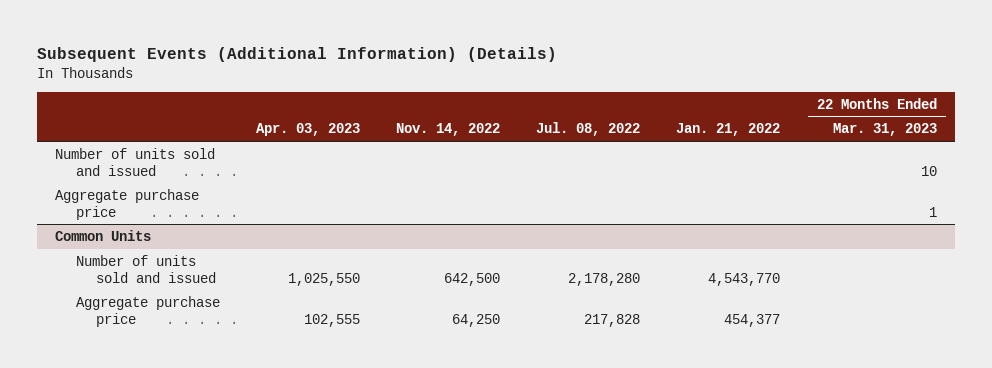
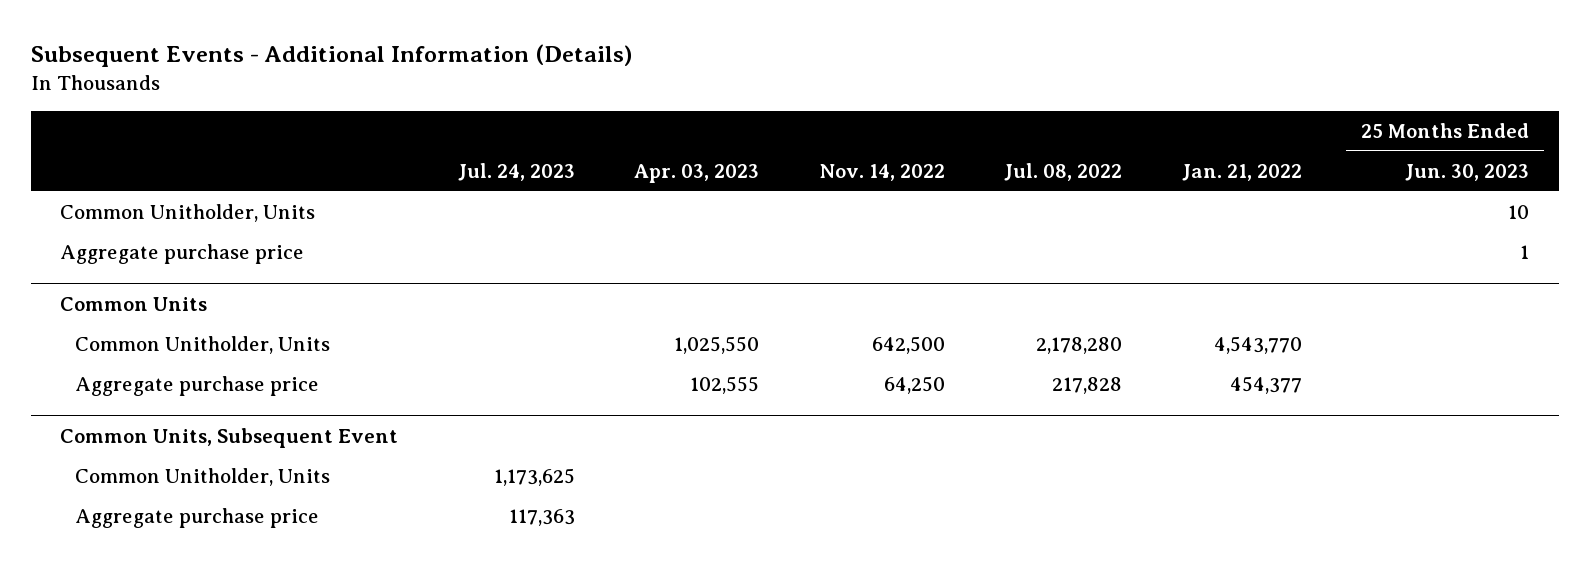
- Subsequent Events (Additional Information) (Details)
+ Subsequent Events - Additional Information (Details)
- | Apr. 03, 2023 | Nov. 14, 2022 | Jul. 08, 2022 | Jan. 21, 2022 | 22 Months Ended Mar. 31, 2023
+ | Jul. 24, 2023 | Apr. 03, 2023 | Nov. 14, 2022 | Jul. 08, 2022 | Jan. 21, 2022 | 25 Months Ended Jun. 30, 2023
- Number of units sold and issued | | | | | 10
+ Common Unitholder, Units | | | | | | 10
@ Common Units
- Number of units sold and issued | 1,025,550 | 642,500 | 2,178,280 | 4,543,770 |
+ Common Unitholder, Units | | 1,025,550 | 642,500 | 2,178,280 | 4,543,770 |
+ Common Units, Subsequent Event
+ Common Unitholder, Units | 1,173,625 | | | | |
+ Aggregate purchase price | 117,363 | | | | |

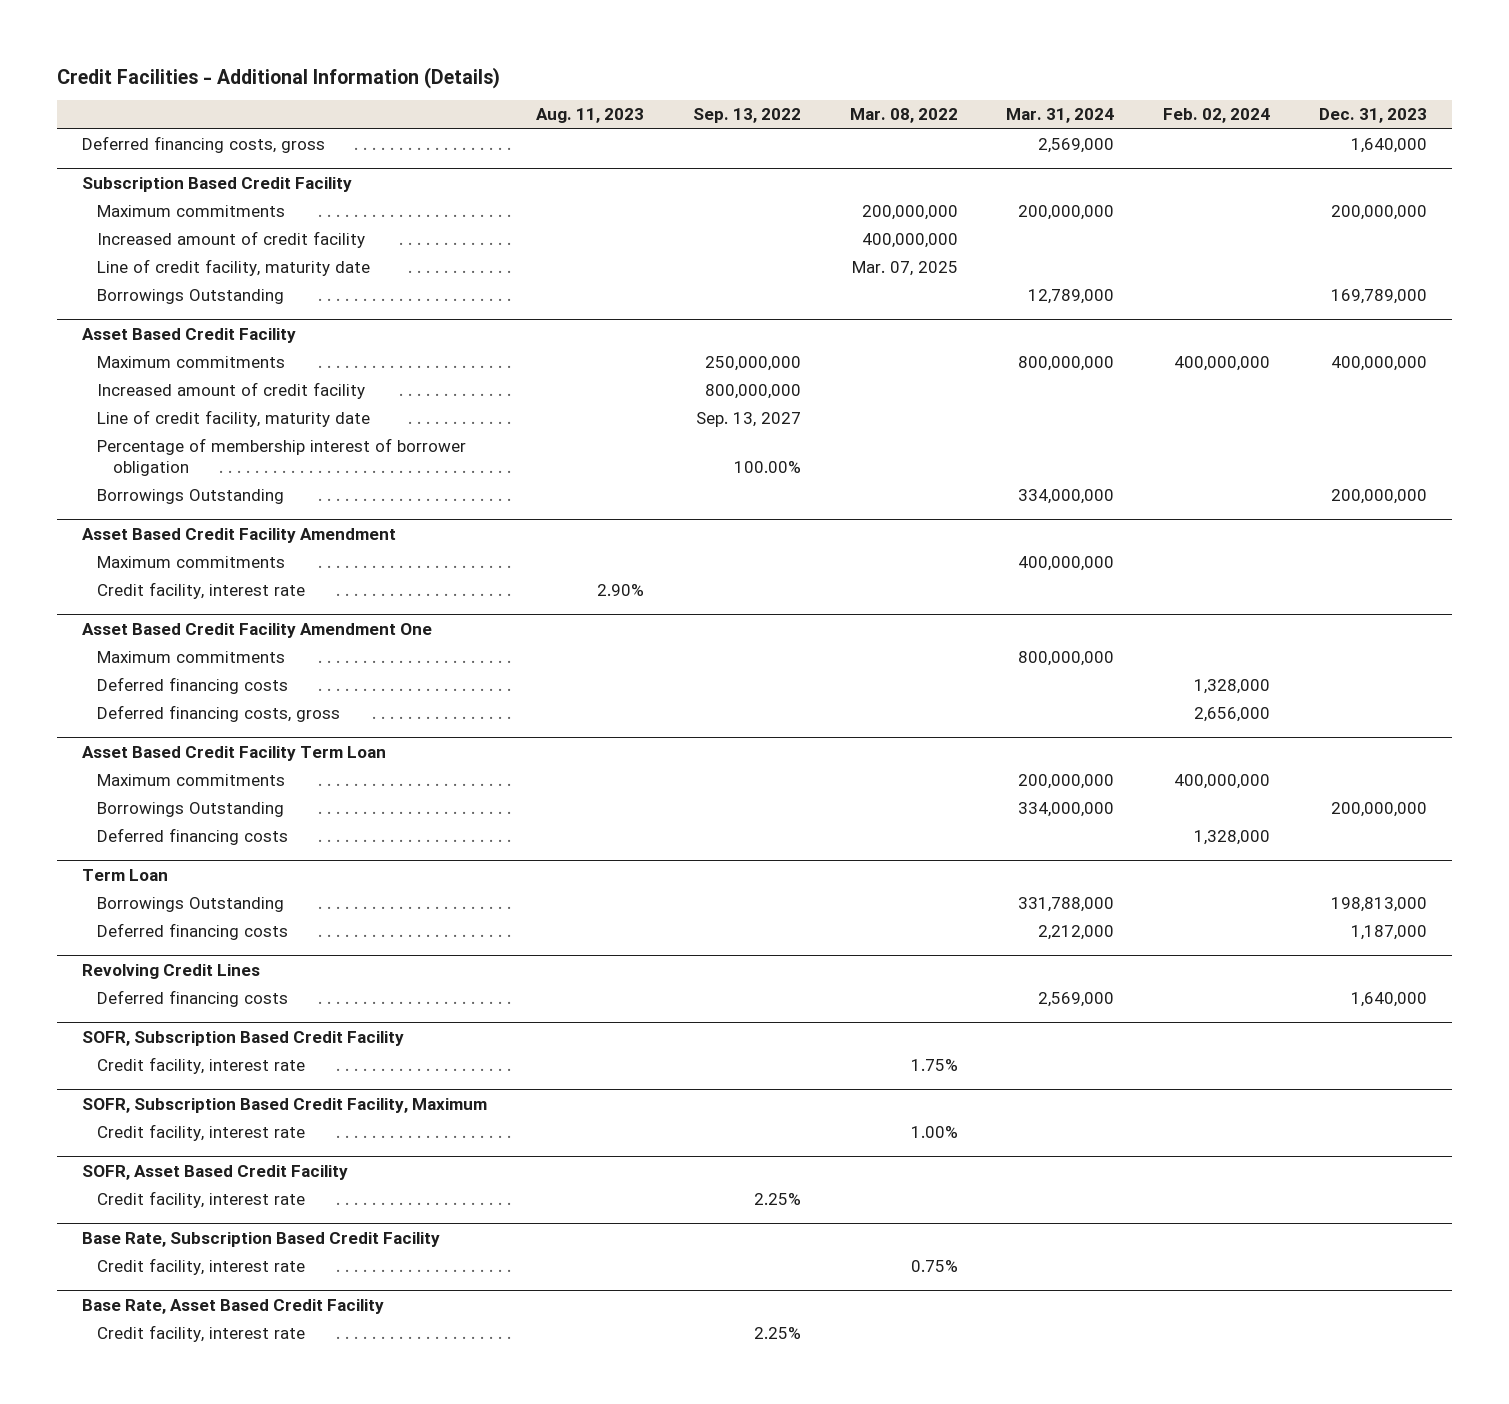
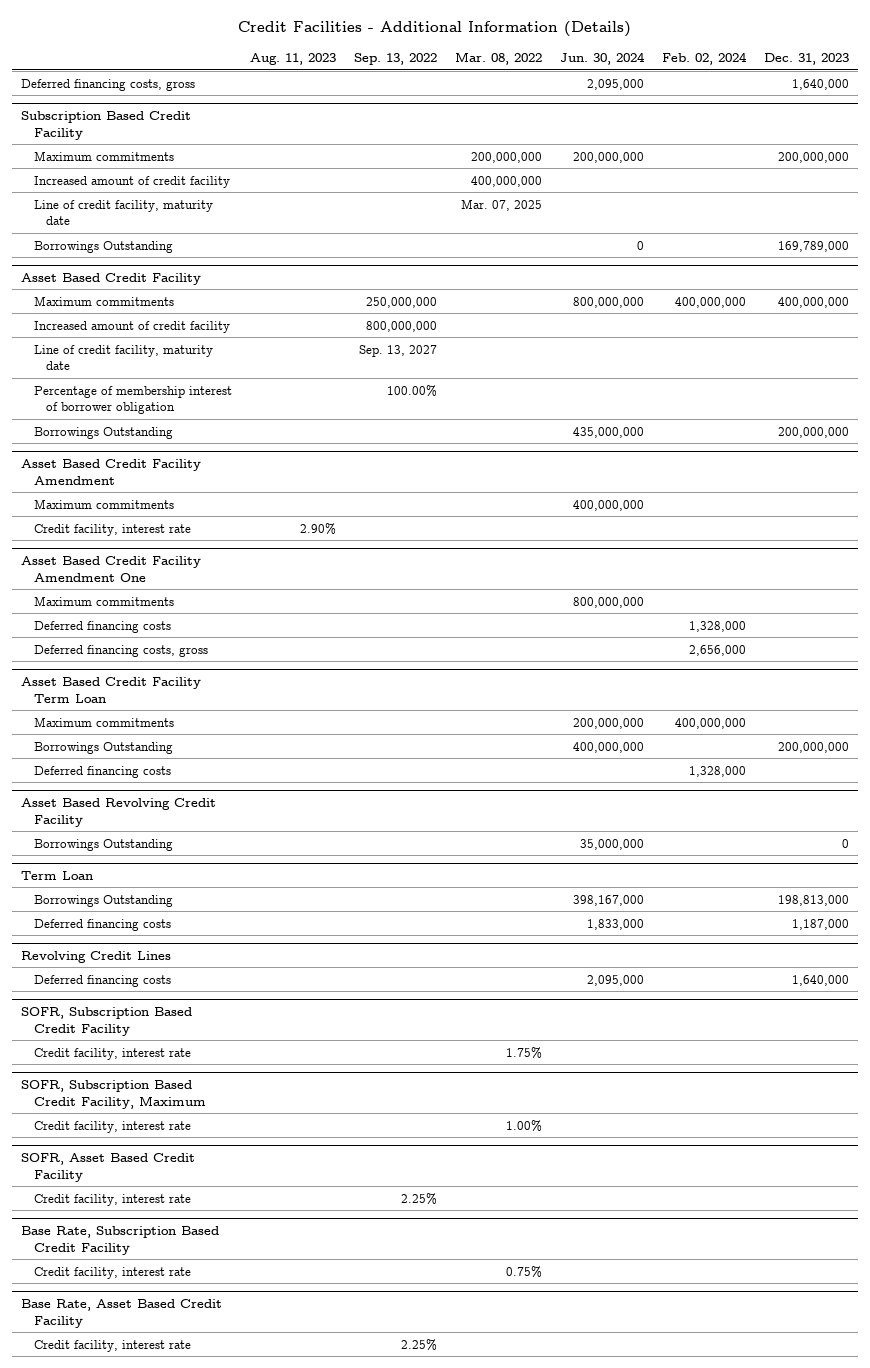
- | Aug. 11, 2023 | Sep. 13, 2022 | Mar. 08, 2022 | Mar. 31, 2024 | Feb. 02, 2024 | Dec. 31, 2023
+ | Aug. 11, 2023 | Sep. 13, 2022 | Mar. 08, 2022 | Jun. 30, 2024 | Feb. 02, 2024 | Dec. 31, 2023
+ Asset Based Revolving Credit Facility
+ Borrowings Outstanding | | | | 35,000,000 | | 0

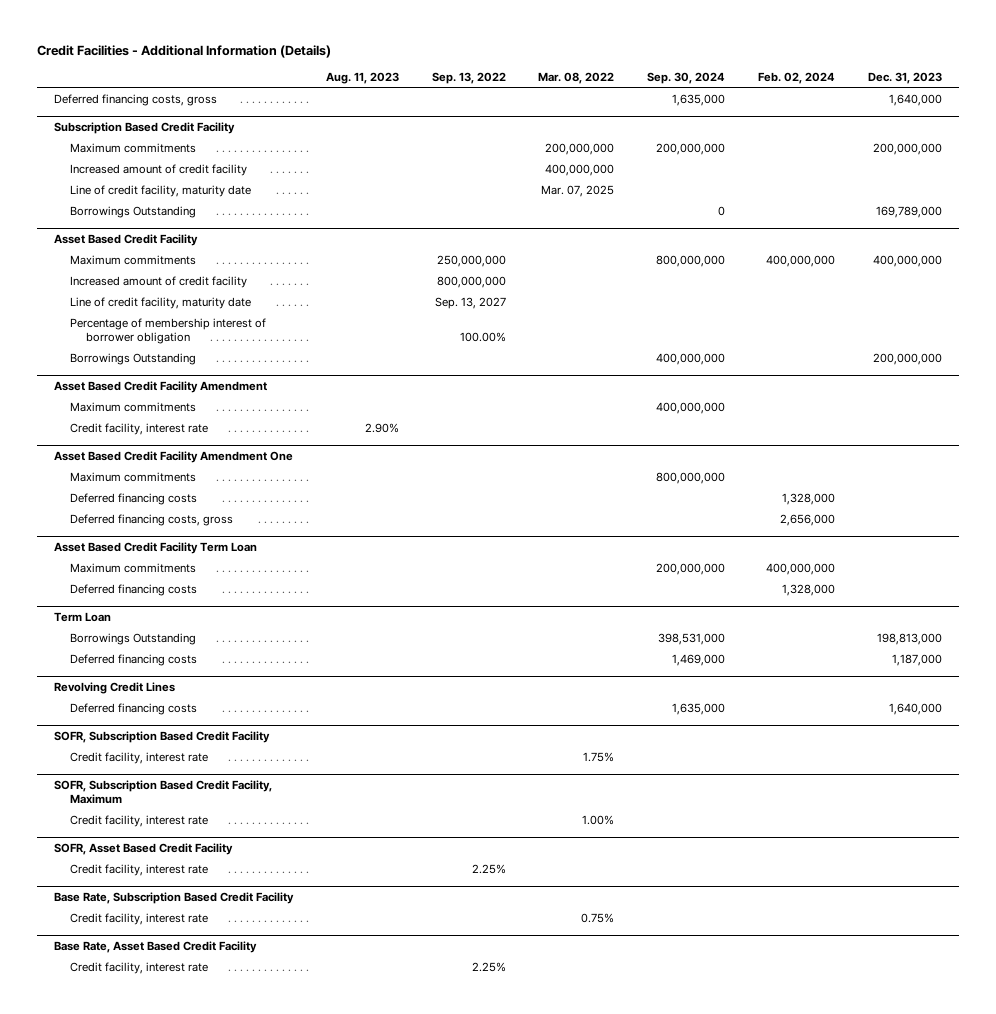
- | Aug. 11, 2023 | Sep. 13, 2022 | Mar. 08, 2022 | Jun. 30, 2024 | Feb. 02, 2024 | Dec. 31, 2023
+ | Aug. 11, 2023 | Sep. 13, 2022 | Mar. 08, 2022 | Sep. 30, 2024 | Feb. 02, 2024 | Dec. 31, 2023
@ Asset Based Credit Facility Term Loan
- Borrowings Outstanding | | | | 400,000,000 | | 200,000,000
- Asset Based Revolving Credit Facility
- Borrowings Outstanding | | | | 35,000,000 | | 0

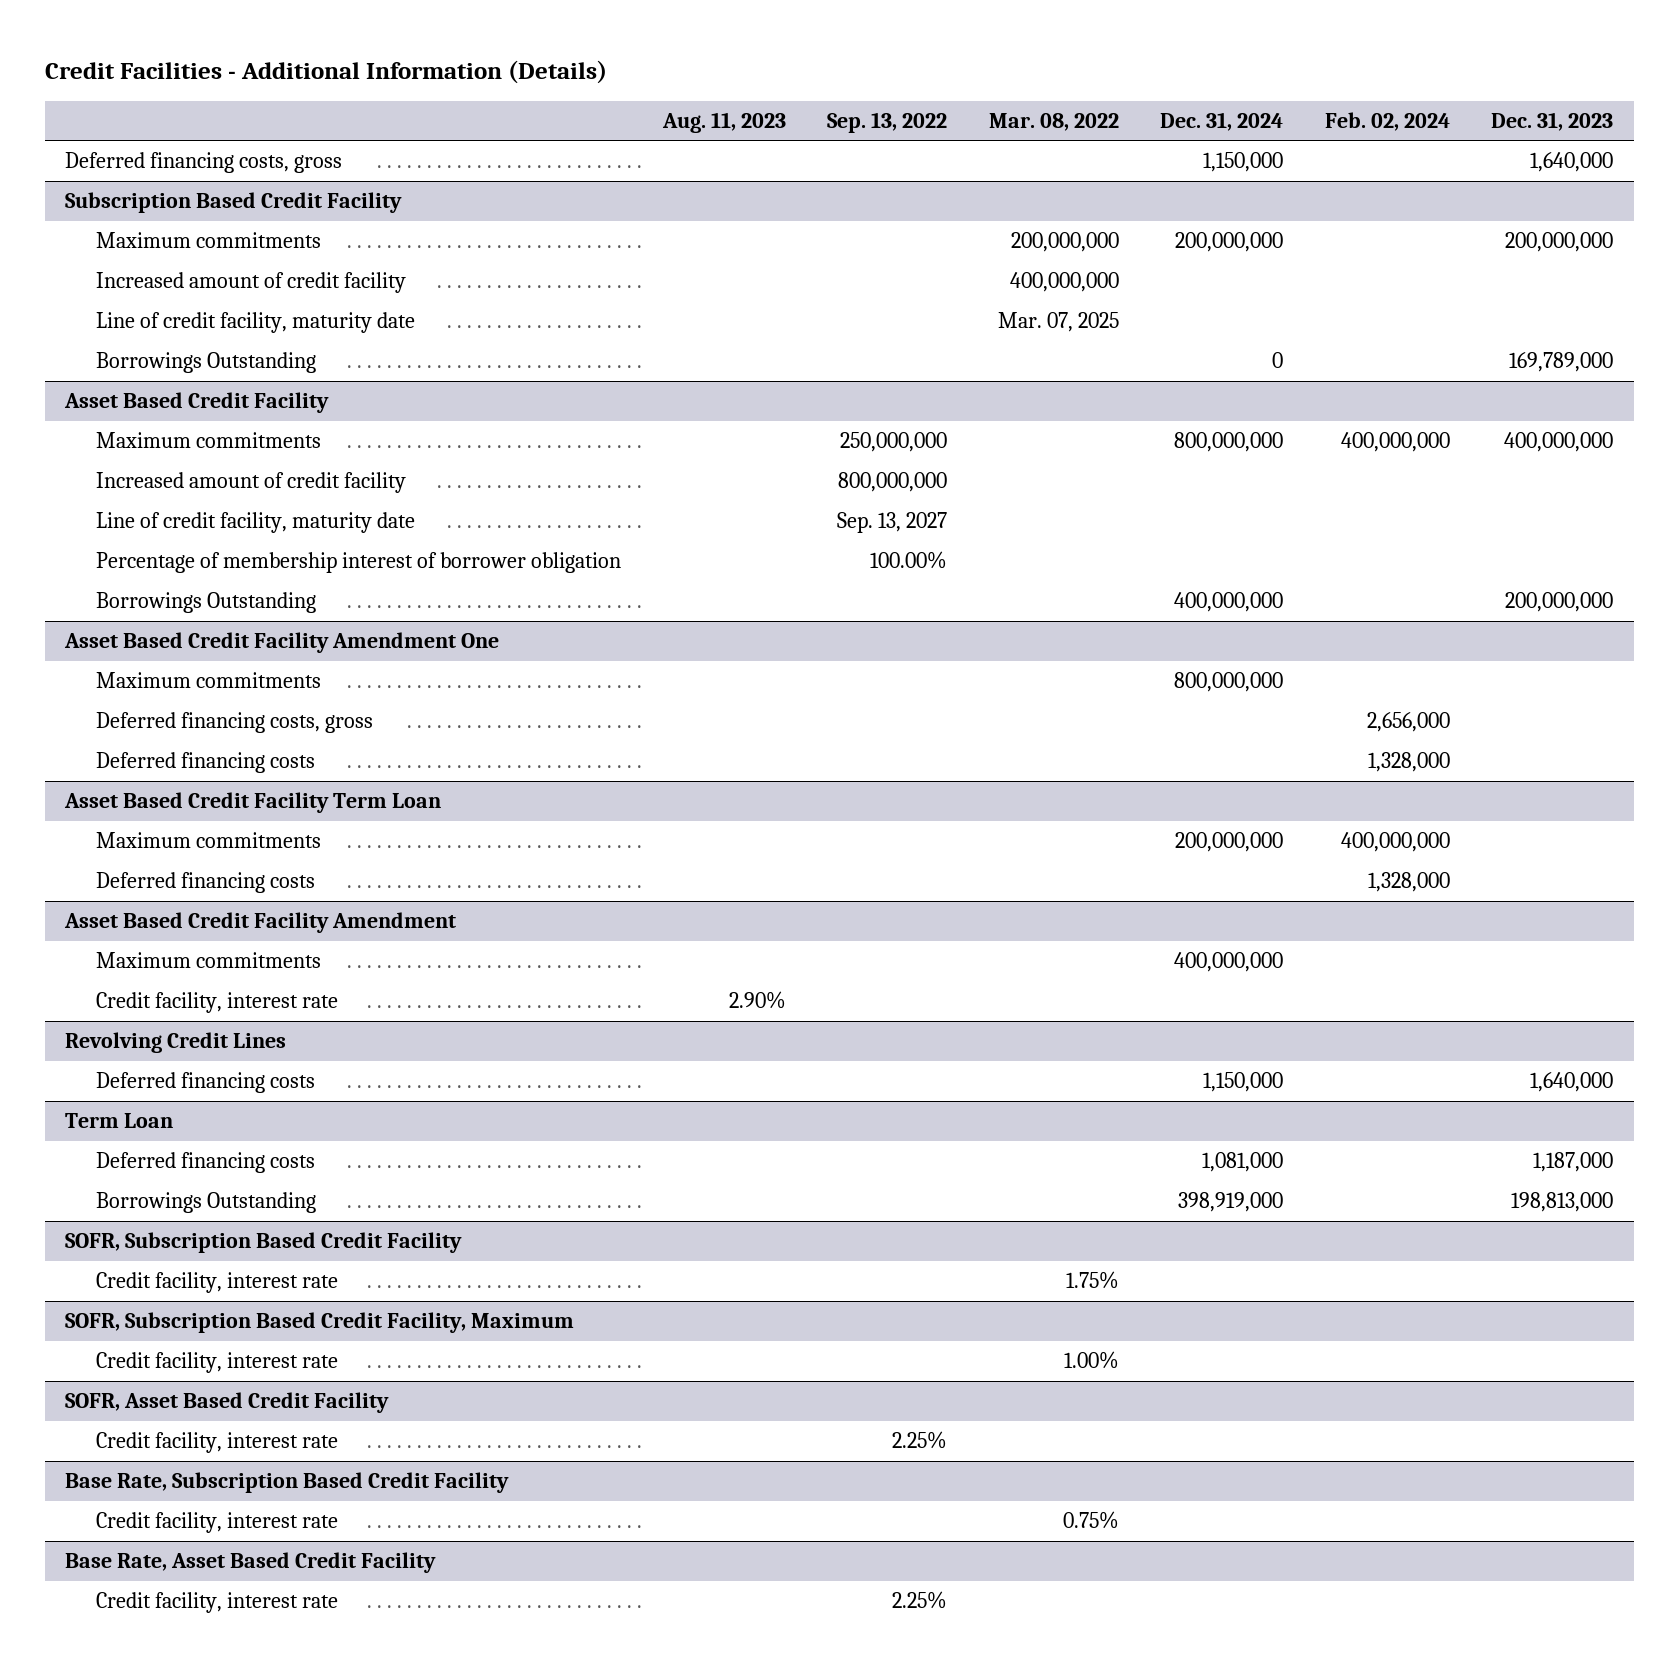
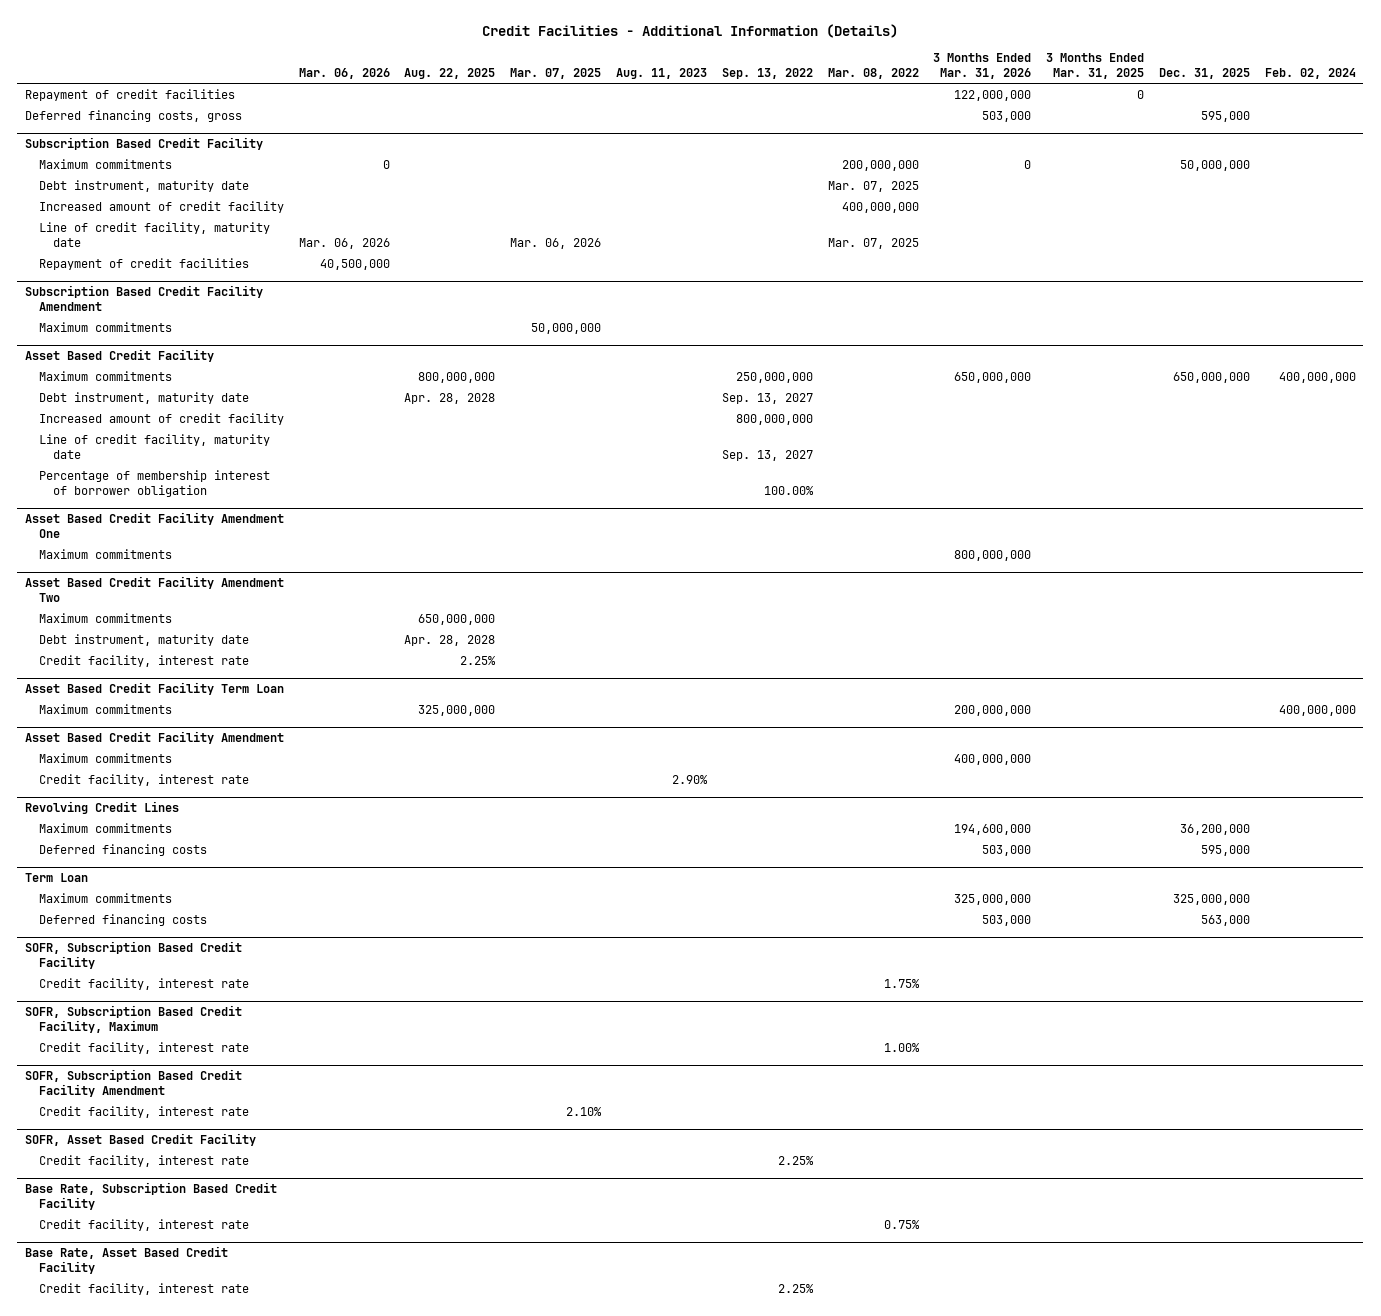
- | Aug. 11, 2023 | Sep. 13, 2022 | Mar. 08, 2022 | Dec. 31, 2024 | Feb. 02, 2024 | Dec. 31, 2023
+ | Mar. 06, 2026 | Aug. 22, 2025 | Mar. 07, 2025 | Aug. 11, 2023 | Sep. 13, 2022 | Mar. 08, 2022 | 3 Months Ended Mar. 31, 2026 | 3 Months Ended Mar. 31, 2025 | Dec. 31, 2025 | Feb. 02, 2024
+ Repayment of credit facilities | | | | | | | 122,000,000 | 0 | |
@ Subscription Based Credit Facility
+ Debt instrument, maturity date | | | | | | Mar. 07, 2025 | | | |
- Borrowings Outstanding | | | | 0 | | 169,789,000
+ Repayment of credit facilities | 40,500,000 | | | | | | | | |
+ Subscription Based Credit Facility Amendment
+ Maximum commitments | | | 50,000,000 | | | | | | |
@ Asset Based Credit Facility
+ Debt instrument, maturity date | | Apr. 28, 2028 | | | Sep. 13, 2027 | | | | |
- Borrowings Outstanding | | | | 400,000,000 | | 200,000,000
@ Asset Based Credit Facility Amendment One
- Deferred financing costs, gross | | | | | 2,656,000 |
- Deferred financing costs | | | | | 1,328,000 |
+ Asset Based Credit Facility Amendment Two
+ Maximum commitments | | 650,000,000 | | | | | | | |
+ Debt instrument, maturity date | | Apr. 28, 2028 | | | | | | | |
+ Credit facility, interest rate | | 2.25% | | | | | | | |
@ Asset Based Credit Facility Term Loan
- Deferred financing costs | | | | | 1,328,000 |
@ Revolving Credit Lines
+ Maximum commitments | | | | | | | 194,600,000 | | 36,200,000 |
@ Term Loan
+ Maximum commitments | | | | | | | 325,000,000 | | 325,000,000 |
- Borrowings Outstanding | | | | 398,919,000 | | 198,813,000
+ SOFR, Subscription Based Credit Facility Amendment
+ Credit facility, interest rate | | | 2.10% | | | | | | |

